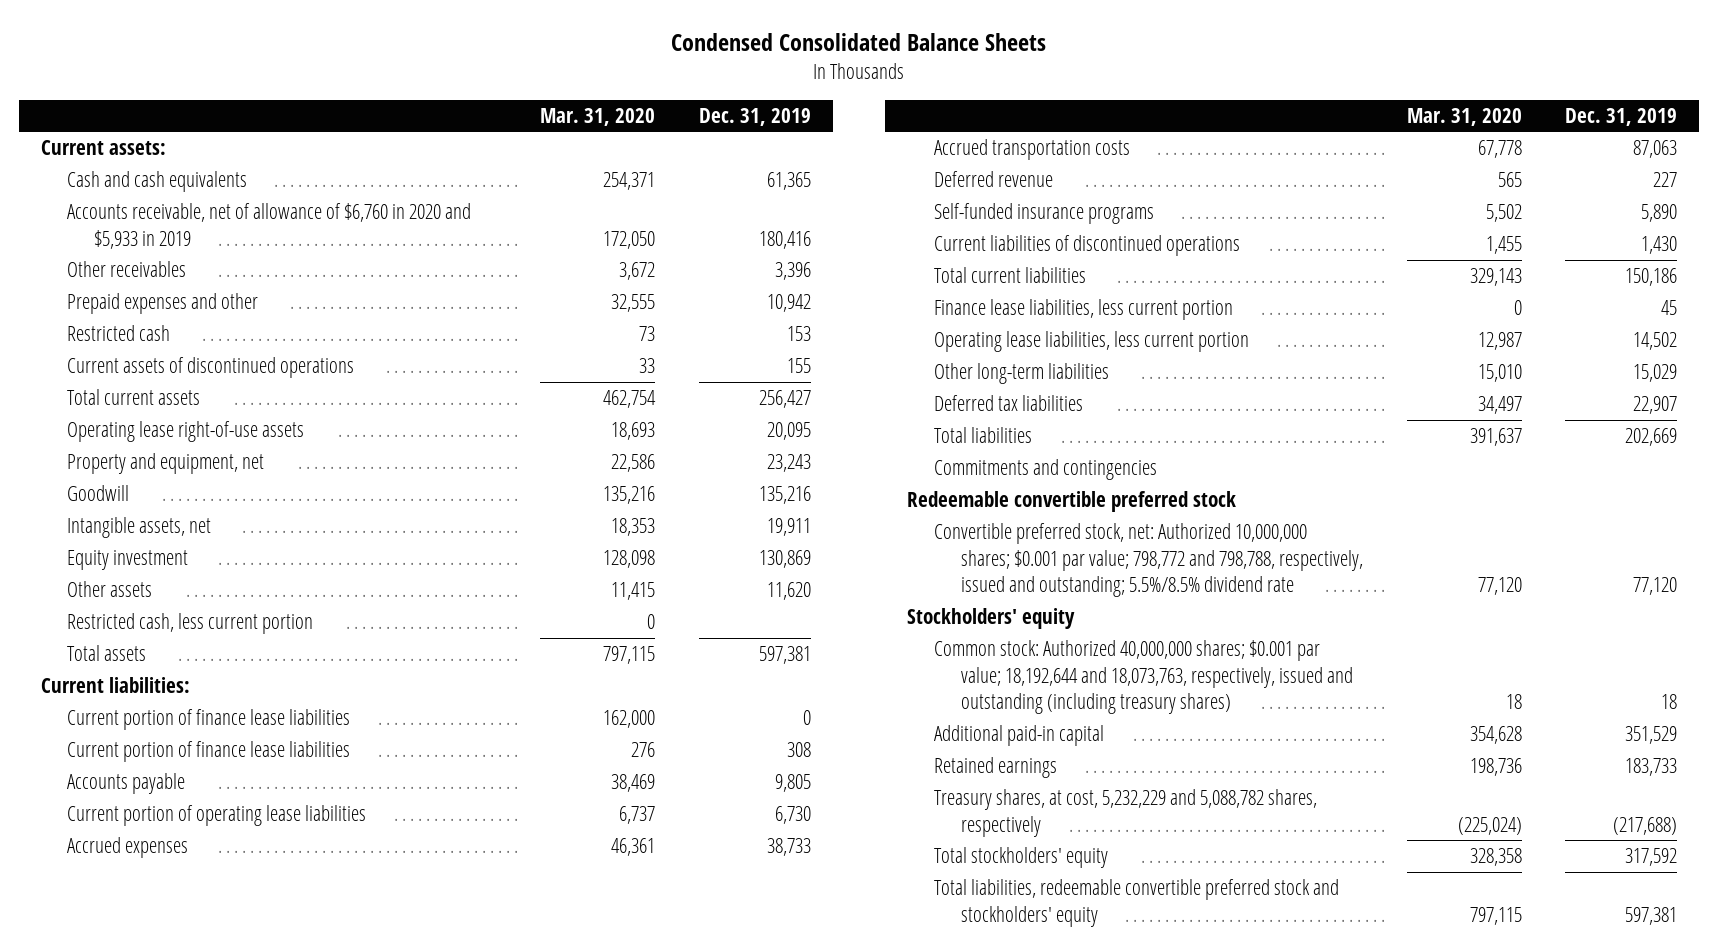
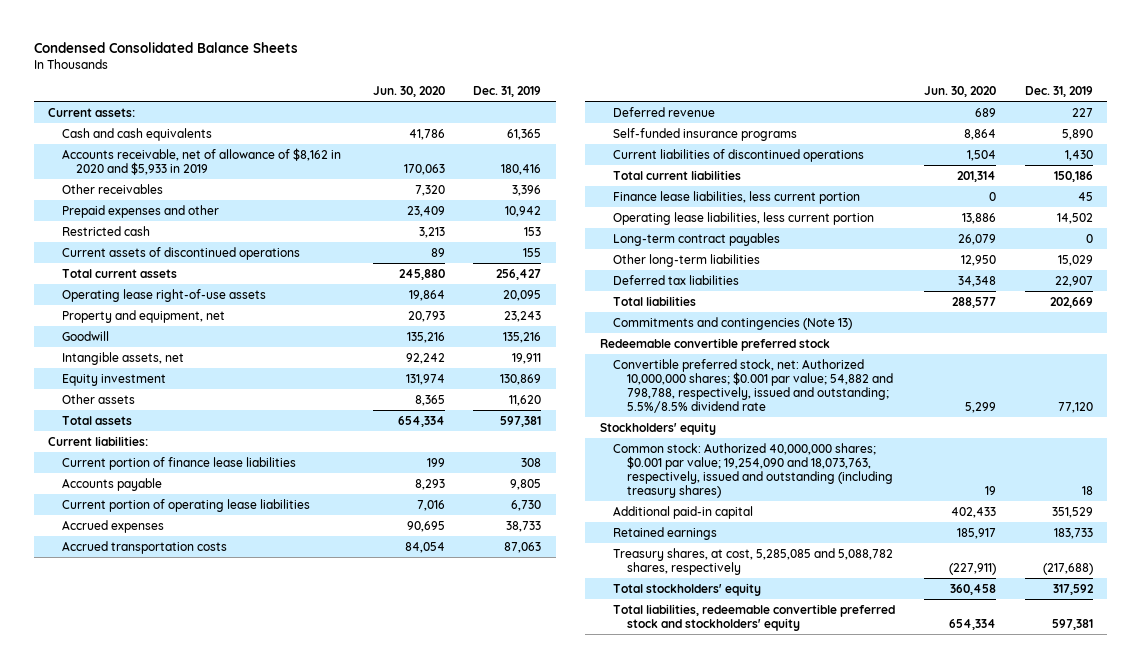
- | Mar. 31, 2020 | Dec. 31, 2019
+ | Jun. 30, 2020 | Dec. 31, 2019
- Accounts receivable, net of allowance of $6,760 in 2020 and $5,933 in 2019 | 172,050 | 180,416
+ Accounts receivable, net of allowance of $8,162 in 2020 and $5,933 in 2019 | 170,063 | 180,416
- Restricted cash, less current portion | 0 |
- Current portion of finance lease liabilities | 162,000 | 0
+ Long-term contract payables | 26,079 | 0
- Commitments and contingencies
+ Commitments and contingencies (Note 13)
- Convertible preferred stock, net: Authorized 10,000,000 shares; $0.001 par value; 798,772 and 798,788, respectively, issued and outstanding; 5.5%/8.5% dividend rate | 77,120 | 77,120
+ Convertible preferred stock, net: Authorized 10,000,000 shares; $0.001 par value; 54,882 and 798,788, respectively, issued and outstanding; 5.5%/8.5% dividend rate | 5,299 | 77,120
- Common stock: Authorized 40,000,000 shares; $0.001 par value; 18,192,644 and 18,073,763, respectively, issued and outstanding (including treasury shares) | 18 | 18
+ Common stock: Authorized 40,000,000 shares; $0.001 par value; 19,254,090 and 18,073,763, respectively, issued and outstanding (including treasury shares) | 19 | 18
- Treasury shares, at cost, 5,232,229 and 5,088,782 shares, respectively | (225,024) | (217,688)
+ Treasury shares, at cost, 5,285,085 and 5,088,782 shares, respectively | (227,911) | (217,688)

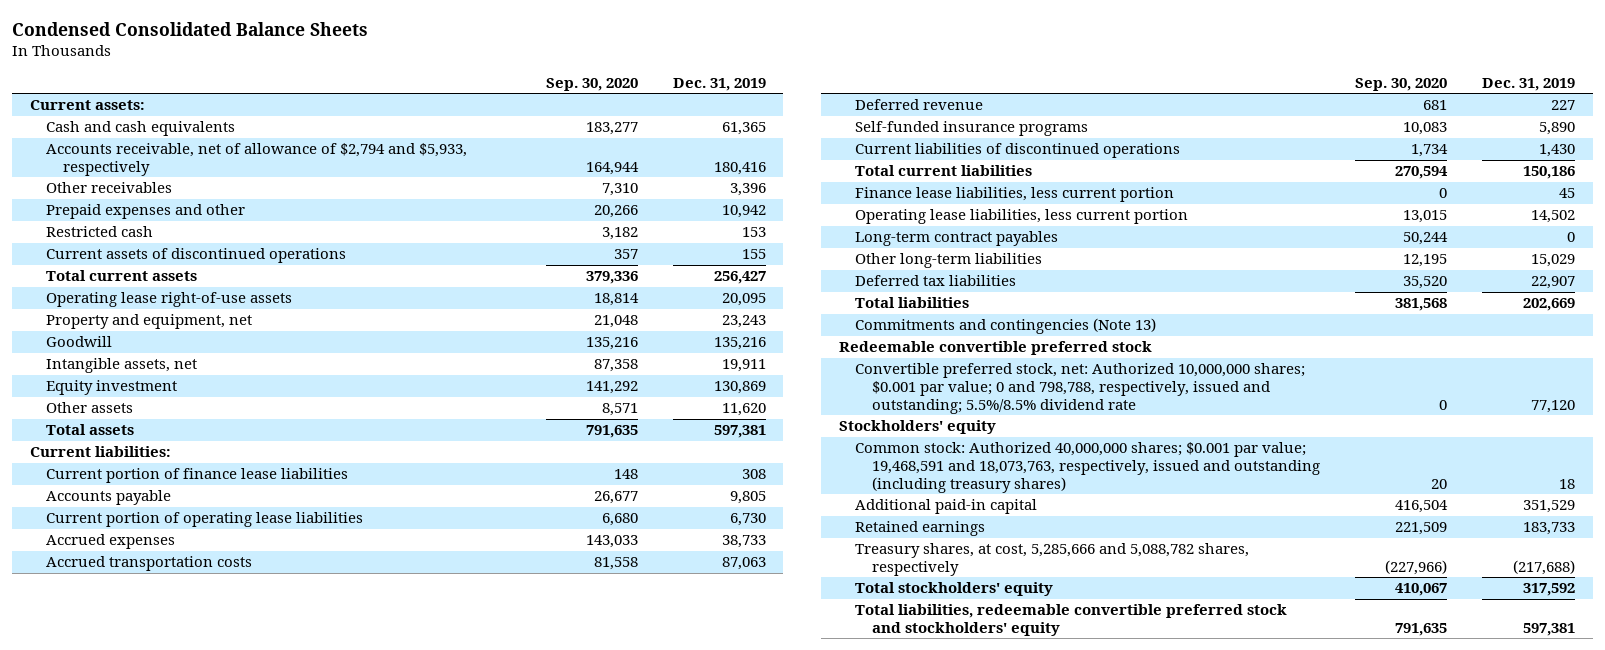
- | Jun. 30, 2020 | Dec. 31, 2019
+ | Sep. 30, 2020 | Dec. 31, 2019
- Accounts receivable, net of allowance of $8,162 in 2020 and $5,933 in 2019 | 170,063 | 180,416
+ Accounts receivable, net of allowance of $2,794 and $5,933, respectively | 164,944 | 180,416
- Convertible preferred stock, net: Authorized 10,000,000 shares; $0.001 par value; 54,882 and 798,788, respectively, issued and outstanding; 5.5%/8.5% dividend rate | 5,299 | 77,120
+ Convertible preferred stock, net: Authorized 10,000,000 shares; $0.001 par value; 0 and 798,788, respectively, issued and outstanding; 5.5%/8.5% dividend rate | 0 | 77,120
- Common stock: Authorized 40,000,000 shares; $0.001 par value; 19,254,090 and 18,073,763, respectively, issued and outstanding (including treasury shares) | 19 | 18
+ Common stock: Authorized 40,000,000 shares; $0.001 par value; 19,468,591 and 18,073,763, respectively, issued and outstanding (including treasury shares) | 20 | 18
- Treasury shares, at cost, 5,285,085 and 5,088,782 shares, respectively | (227,911) | (217,688)
+ Treasury shares, at cost, 5,285,666 and 5,088,782 shares, respectively | (227,966) | (217,688)

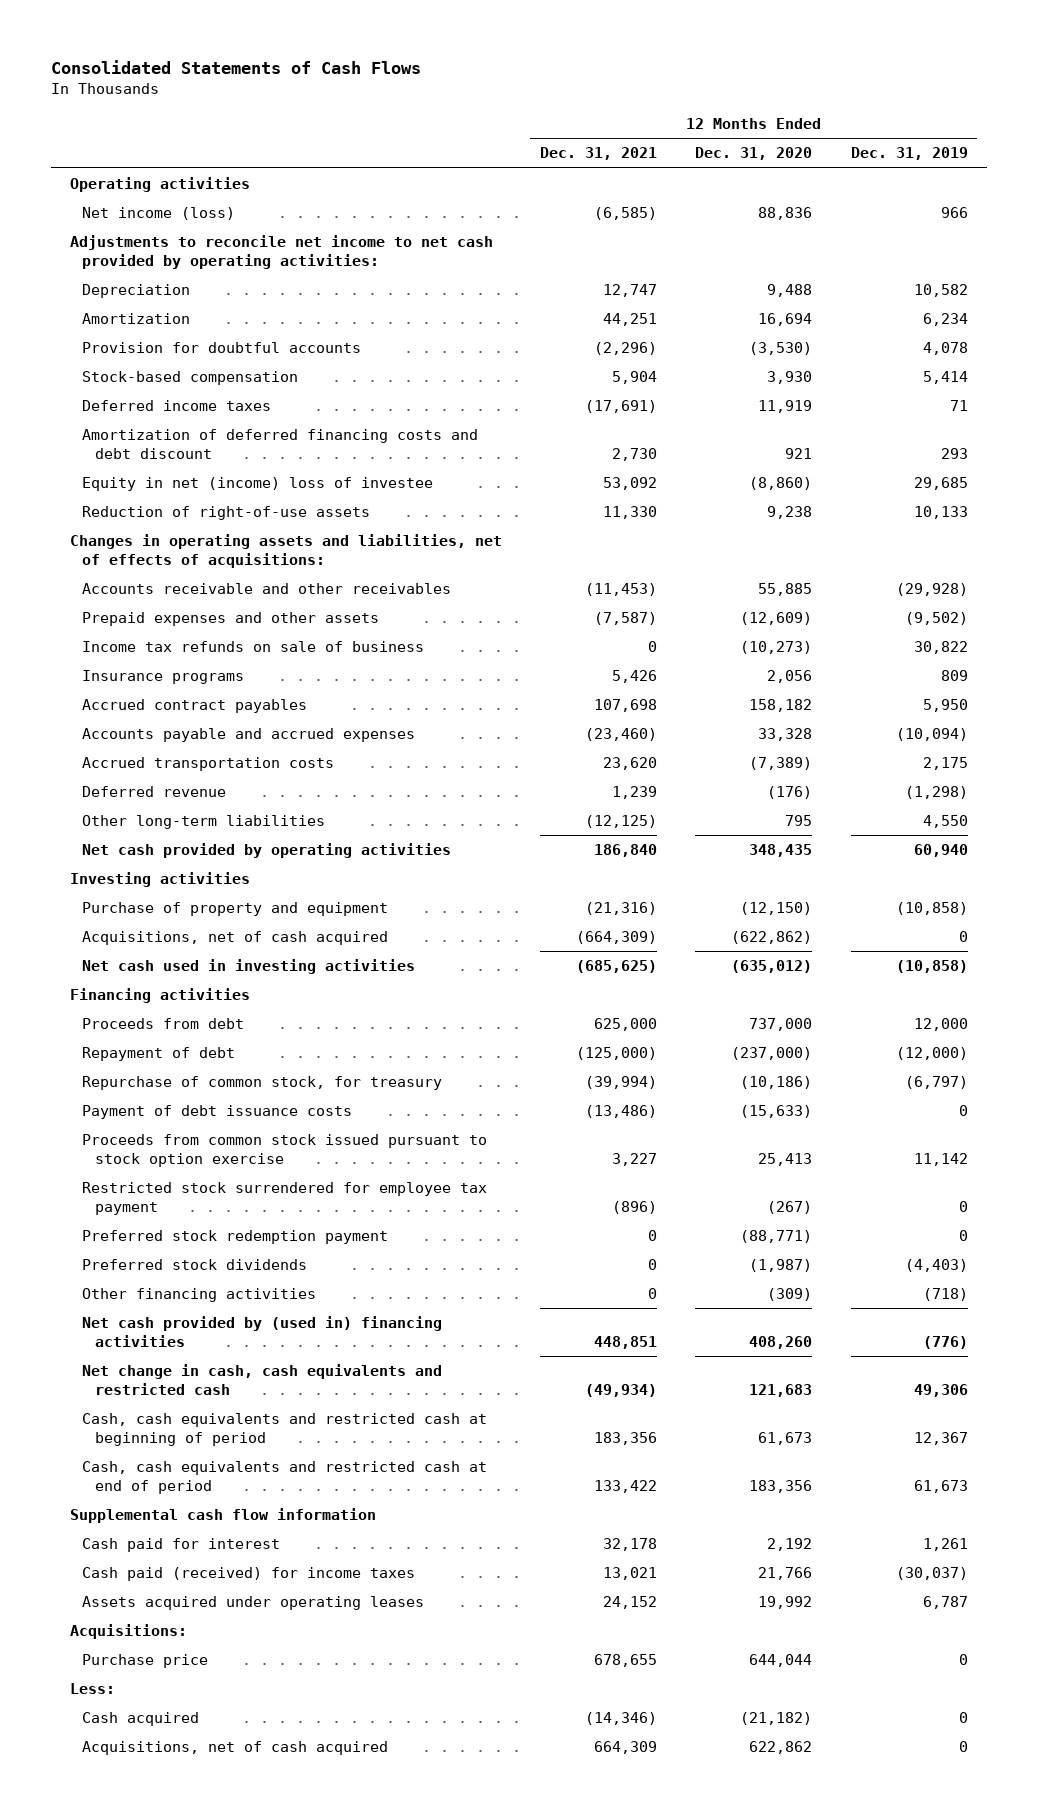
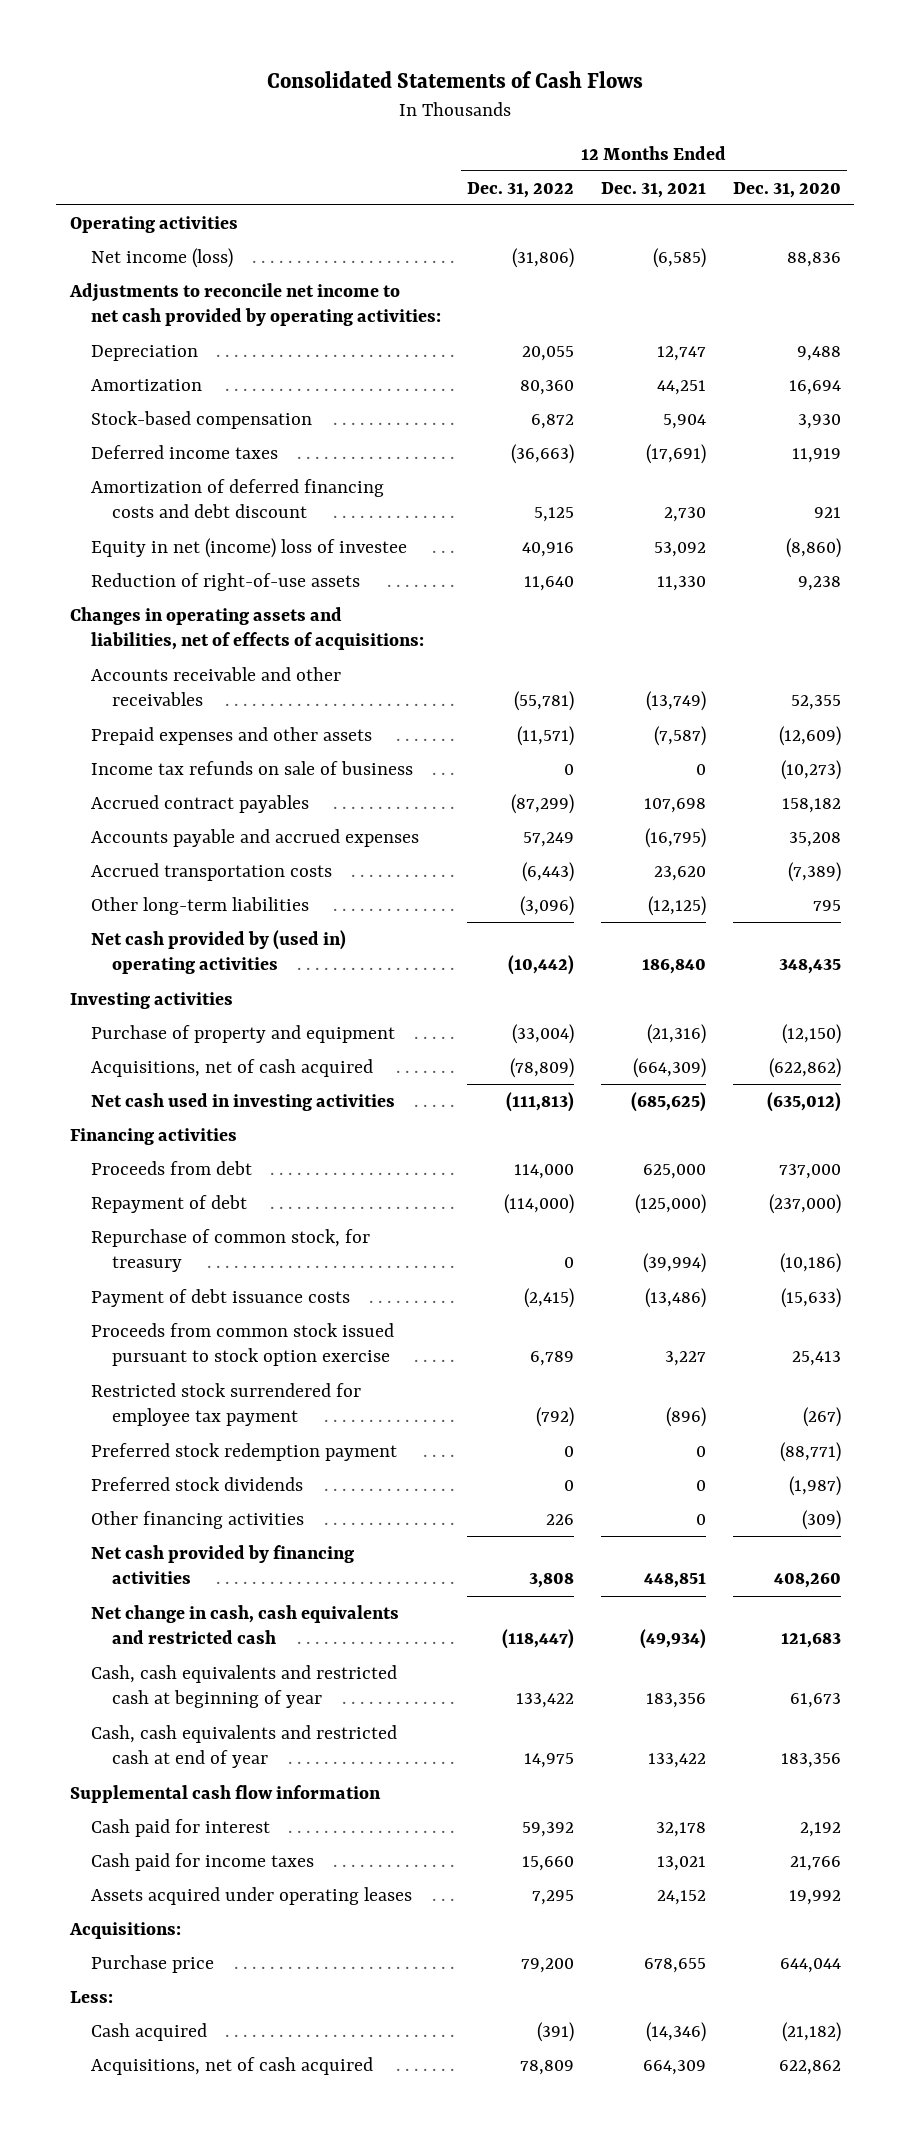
- | 12 Months Ended Dec. 31, 2021 | 12 Months Ended Dec. 31, 2020 | 12 Months Ended Dec. 31, 2019
+ | 12 Months Ended Dec. 31, 2022 | 12 Months Ended Dec. 31, 2021 | 12 Months Ended Dec. 31, 2020
- Provision for doubtful accounts | (2,296) | (3,530) | 4,078
- Accounts receivable and other receivables | (11,453) | 55,885 | (29,928)
+ Accounts receivable and other receivables | (55,781) | (13,749) | 52,355
- Insurance programs | 5,426 | 2,056 | 809
- Accounts payable and accrued expenses | (23,460) | 33,328 | (10,094)
+ Accounts payable and accrued expenses | 57,249 | (16,795) | 35,208
- Deferred revenue | 1,239 | (176) | (1,298)
- Net cash provided by operating activities | 186,840 | 348,435 | 60,940
+ Net cash provided by (used in) operating activities | (10,442) | 186,840 | 348,435
- Net cash provided by (used in) financing activities | 448,851 | 408,260 | (776)
+ Net cash provided by financing activities | 3,808 | 448,851 | 408,260
- Cash, cash equivalents and restricted cash at beginning of period | 183,356 | 61,673 | 12,367
- Cash, cash equivalents and restricted cash at end of period | 133,422 | 183,356 | 61,673
+ Cash, cash equivalents and restricted cash at beginning of year | 133,422 | 183,356 | 61,673
+ Cash, cash equivalents and restricted cash at end of year | 14,975 | 133,422 | 183,356
- Cash paid (received) for income taxes | 13,021 | 21,766 | (30,037)
+ Cash paid for income taxes | 15,660 | 13,021 | 21,766

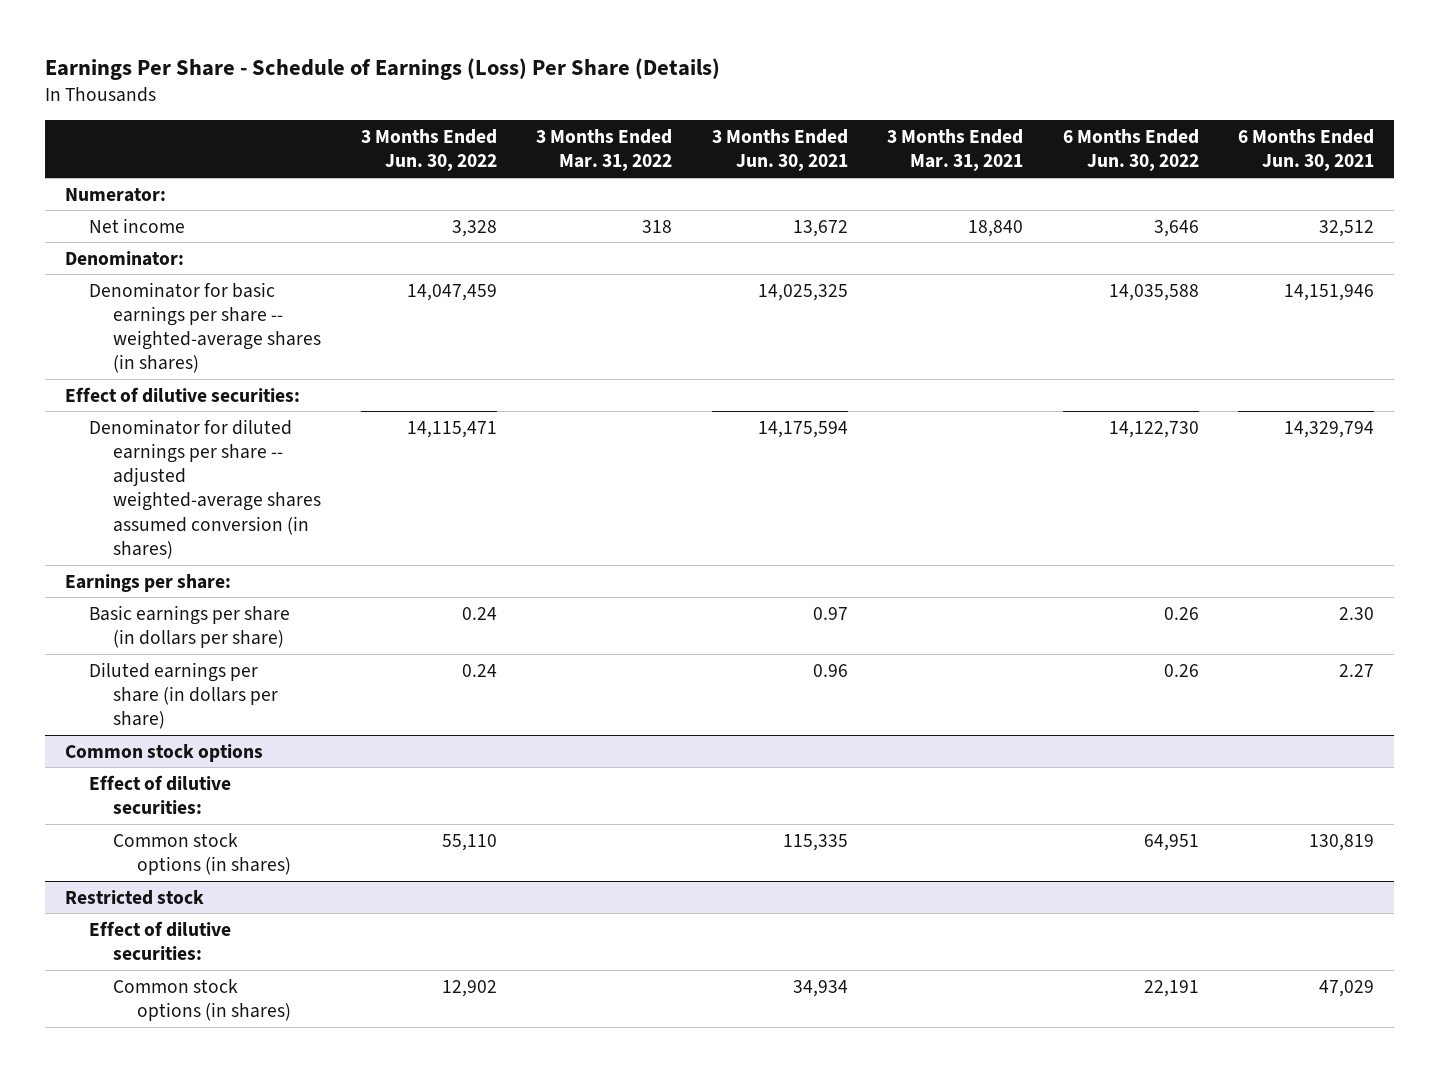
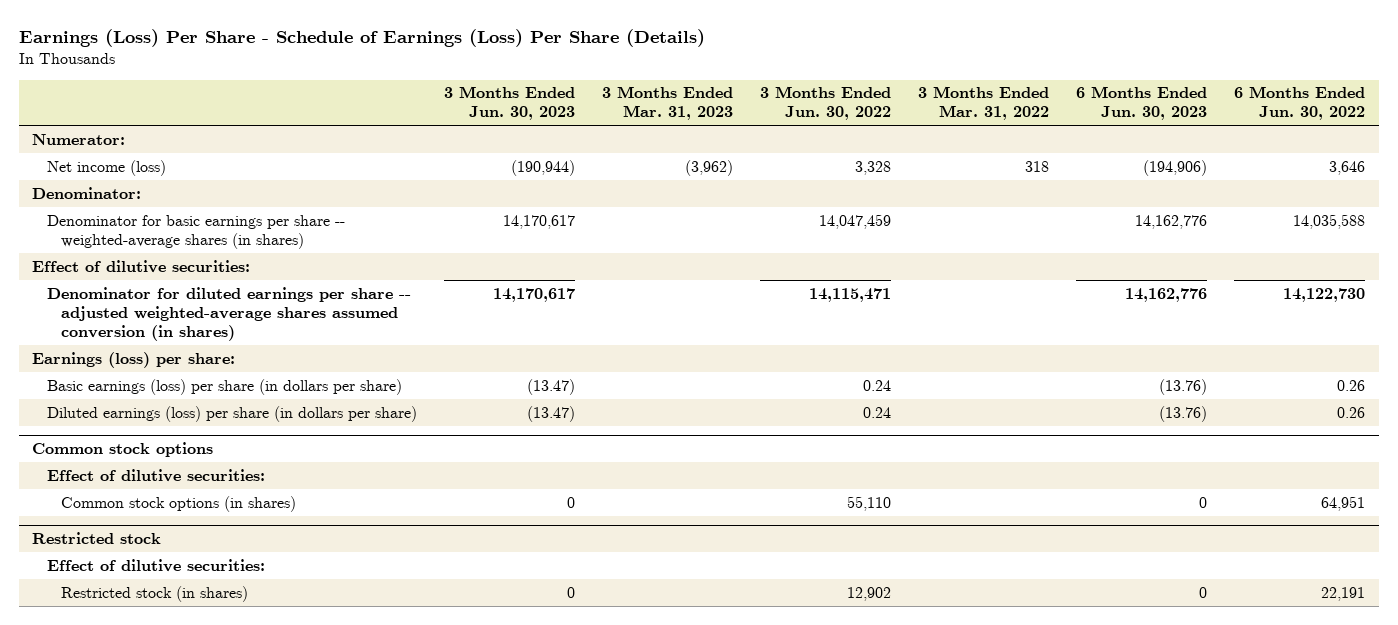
- Earnings Per Share - Schedule of Earnings (Loss) Per Share (Details)
+ Earnings (Loss) Per Share - Schedule of Earnings (Loss) Per Share (Details)
- | 3 Months Ended Jun. 30, 2022 | 3 Months Ended Mar. 31, 2022 | 3 Months Ended Jun. 30, 2021 | 3 Months Ended Mar. 31, 2021 | 6 Months Ended Jun. 30, 2022 | 6 Months Ended Jun. 30, 2021
+ | 3 Months Ended Jun. 30, 2023 | 3 Months Ended Mar. 31, 2023 | 3 Months Ended Jun. 30, 2022 | 3 Months Ended Mar. 31, 2022 | 6 Months Ended Jun. 30, 2023 | 6 Months Ended Jun. 30, 2022
- Net income | 3,328 | 318 | 13,672 | 18,840 | 3,646 | 32,512
+ Net income (loss) | (190,944) | (3,962) | 3,328 | 318 | (194,906) | 3,646
- Earnings per share:
- Basic earnings per share (in dollars per share) | 0.24 | | 0.97 | | 0.26 | 2.30
- Diluted earnings per share (in dollars per share) | 0.24 | | 0.96 | | 0.26 | 2.27
+ Earnings (loss) per share:
+ Basic earnings (loss) per share (in dollars per share) | (13.47) | | 0.24 | | (13.76) | 0.26
+ Diluted earnings (loss) per share (in dollars per share) | (13.47) | | 0.24 | | (13.76) | 0.26
@ Restricted stock
- Common stock options (in shares) | 12,902 | | 34,934 | | 22,191 | 47,029
+ Restricted stock (in shares) | 0 | | 12,902 | | 0 | 22,191

